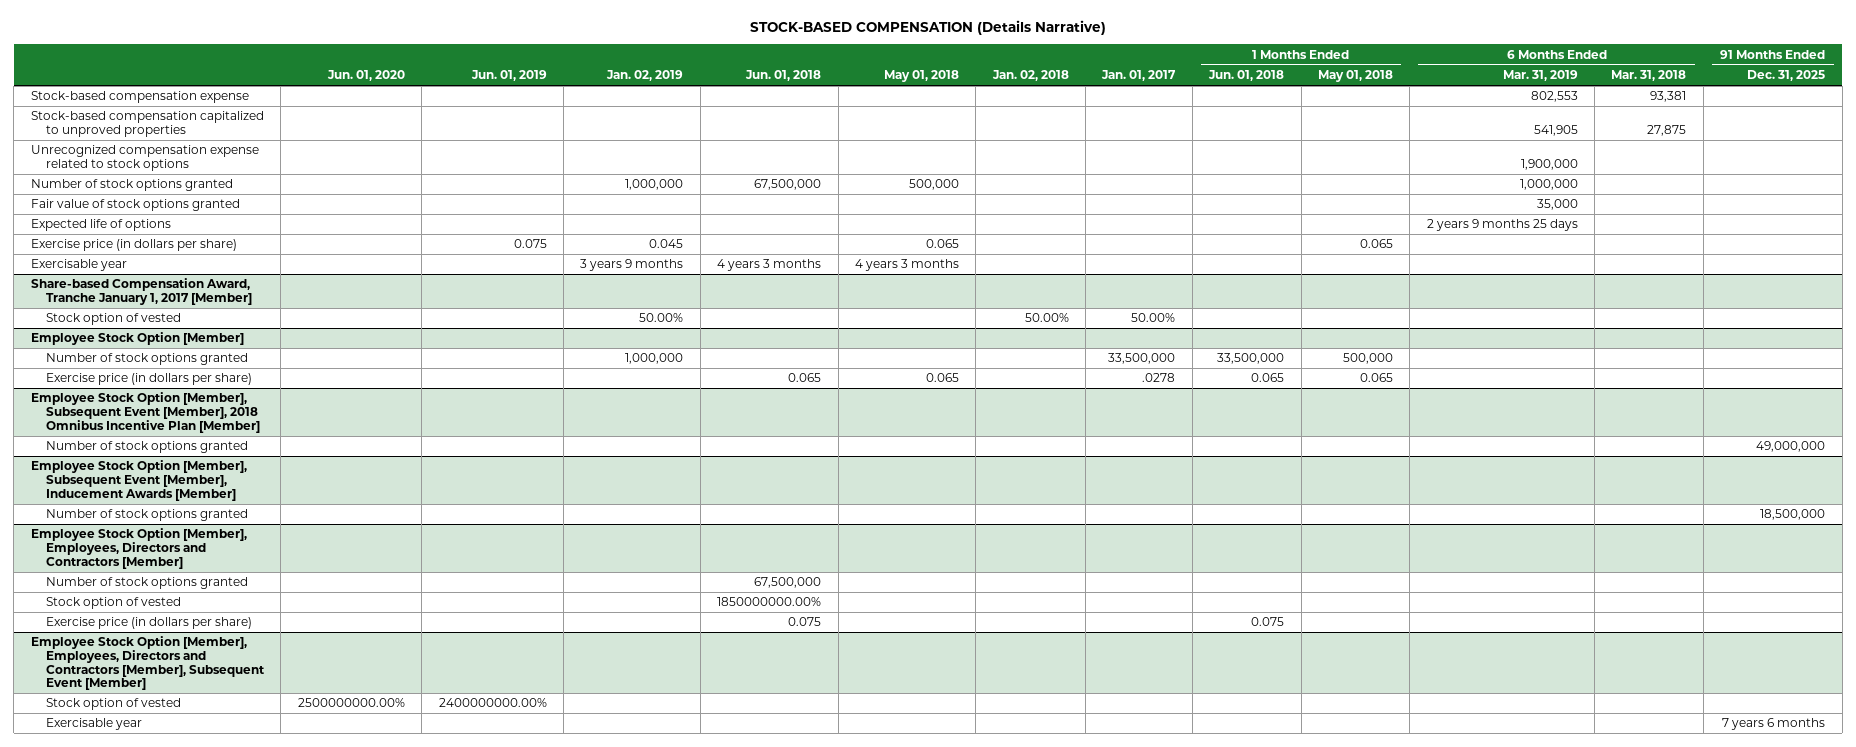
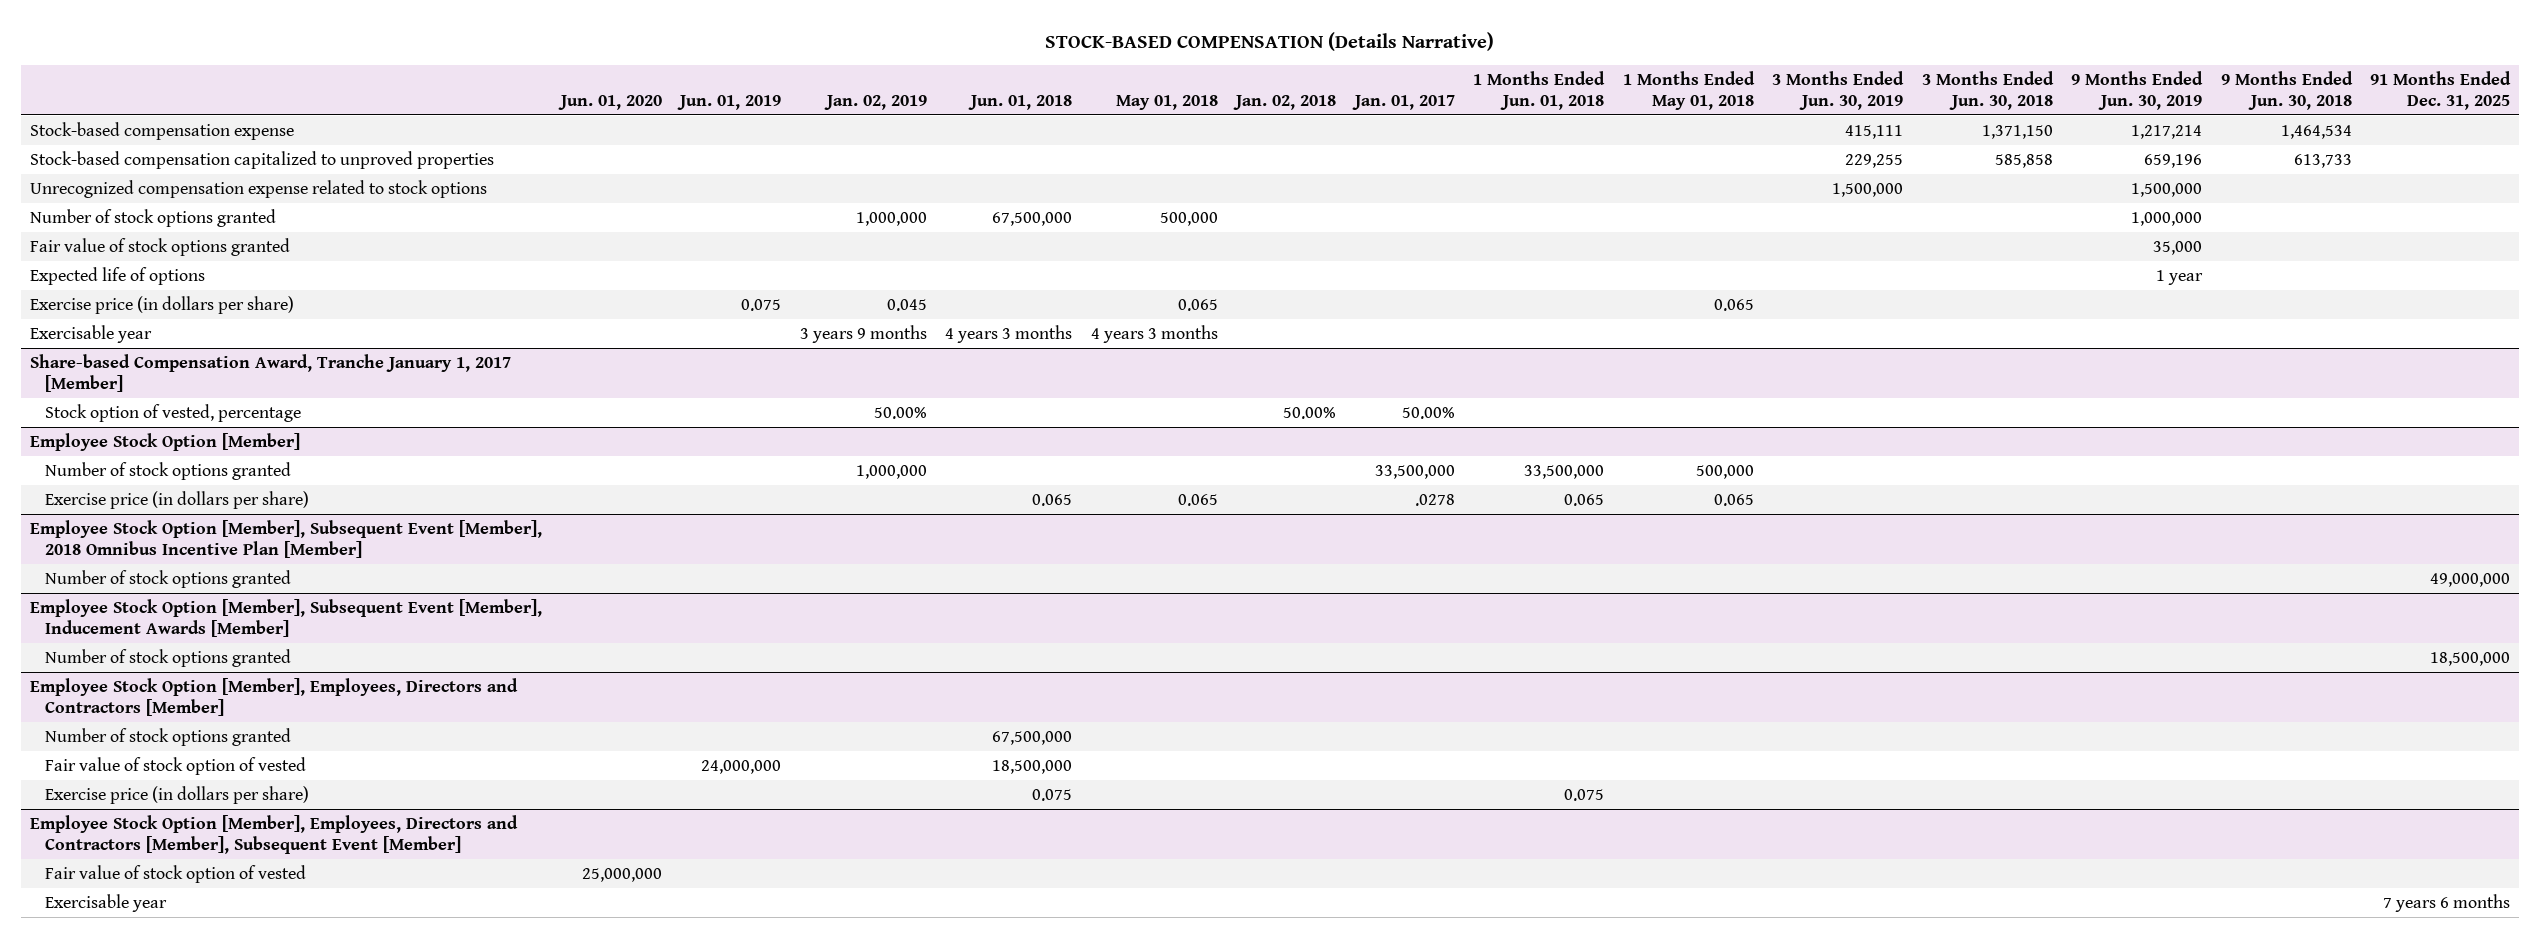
- | Jun. 01, 2020 | Jun. 01, 2019 | Jan. 02, 2019 | Jun. 01, 2018 | May 01, 2018 | Jan. 02, 2018 | Jan. 01, 2017 | 1 Months Ended Jun. 01, 2018 | 1 Months Ended May 01, 2018 | 6 Months Ended Mar. 31, 2019 | 6 Months Ended Mar. 31, 2018 | 91 Months Ended Dec. 31, 2025
+ | Jun. 01, 2020 | Jun. 01, 2019 | Jan. 02, 2019 | Jun. 01, 2018 | May 01, 2018 | Jan. 02, 2018 | Jan. 01, 2017 | 1 Months Ended Jun. 01, 2018 | 1 Months Ended May 01, 2018 | 3 Months Ended Jun. 30, 2019 | 3 Months Ended Jun. 30, 2018 | 9 Months Ended Jun. 30, 2019 | 9 Months Ended Jun. 30, 2018 | 91 Months Ended Dec. 31, 2025
@ Share-based Compensation Award, Tranche January 1, 2017 [Member]
- Stock option of vested | | | 50.00% | | | 50.00% | 50.00% | | | | |
+ Stock option of vested, percentage | | | 50.00% | | | 50.00% | 50.00% | | | | | | |
@ Employee Stock Option [Member], Employees, Directors and Contractors [Member]
- Stock option of vested | | | | 1850000000.00% | | | | | | | |
+ Fair value of stock option of vested | | 24,000,000 | | 18,500,000 | | | | | | | | | |
@ Employee Stock Option [Member], Employees, Directors and Contractors [Member], Subsequent Event [Member]
- Stock option of vested | 2500000000.00% | 2400000000.00% | | | | | | | | | |
+ Fair value of stock option of vested | 25,000,000 | | | | | | | | | | | | |

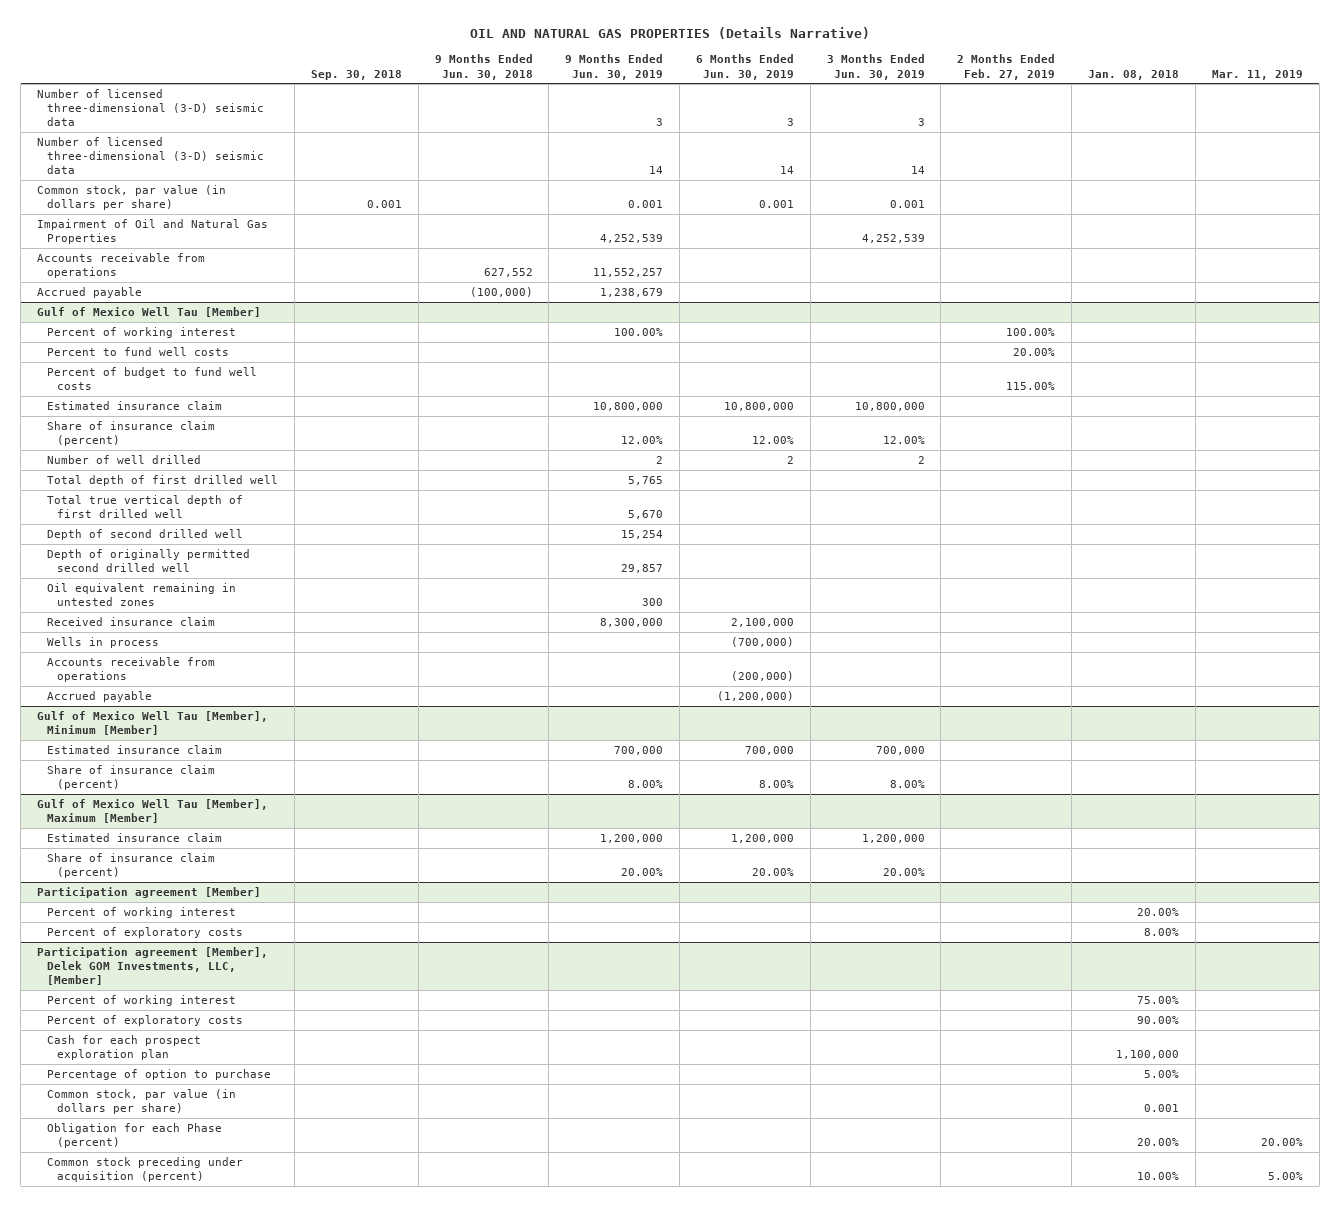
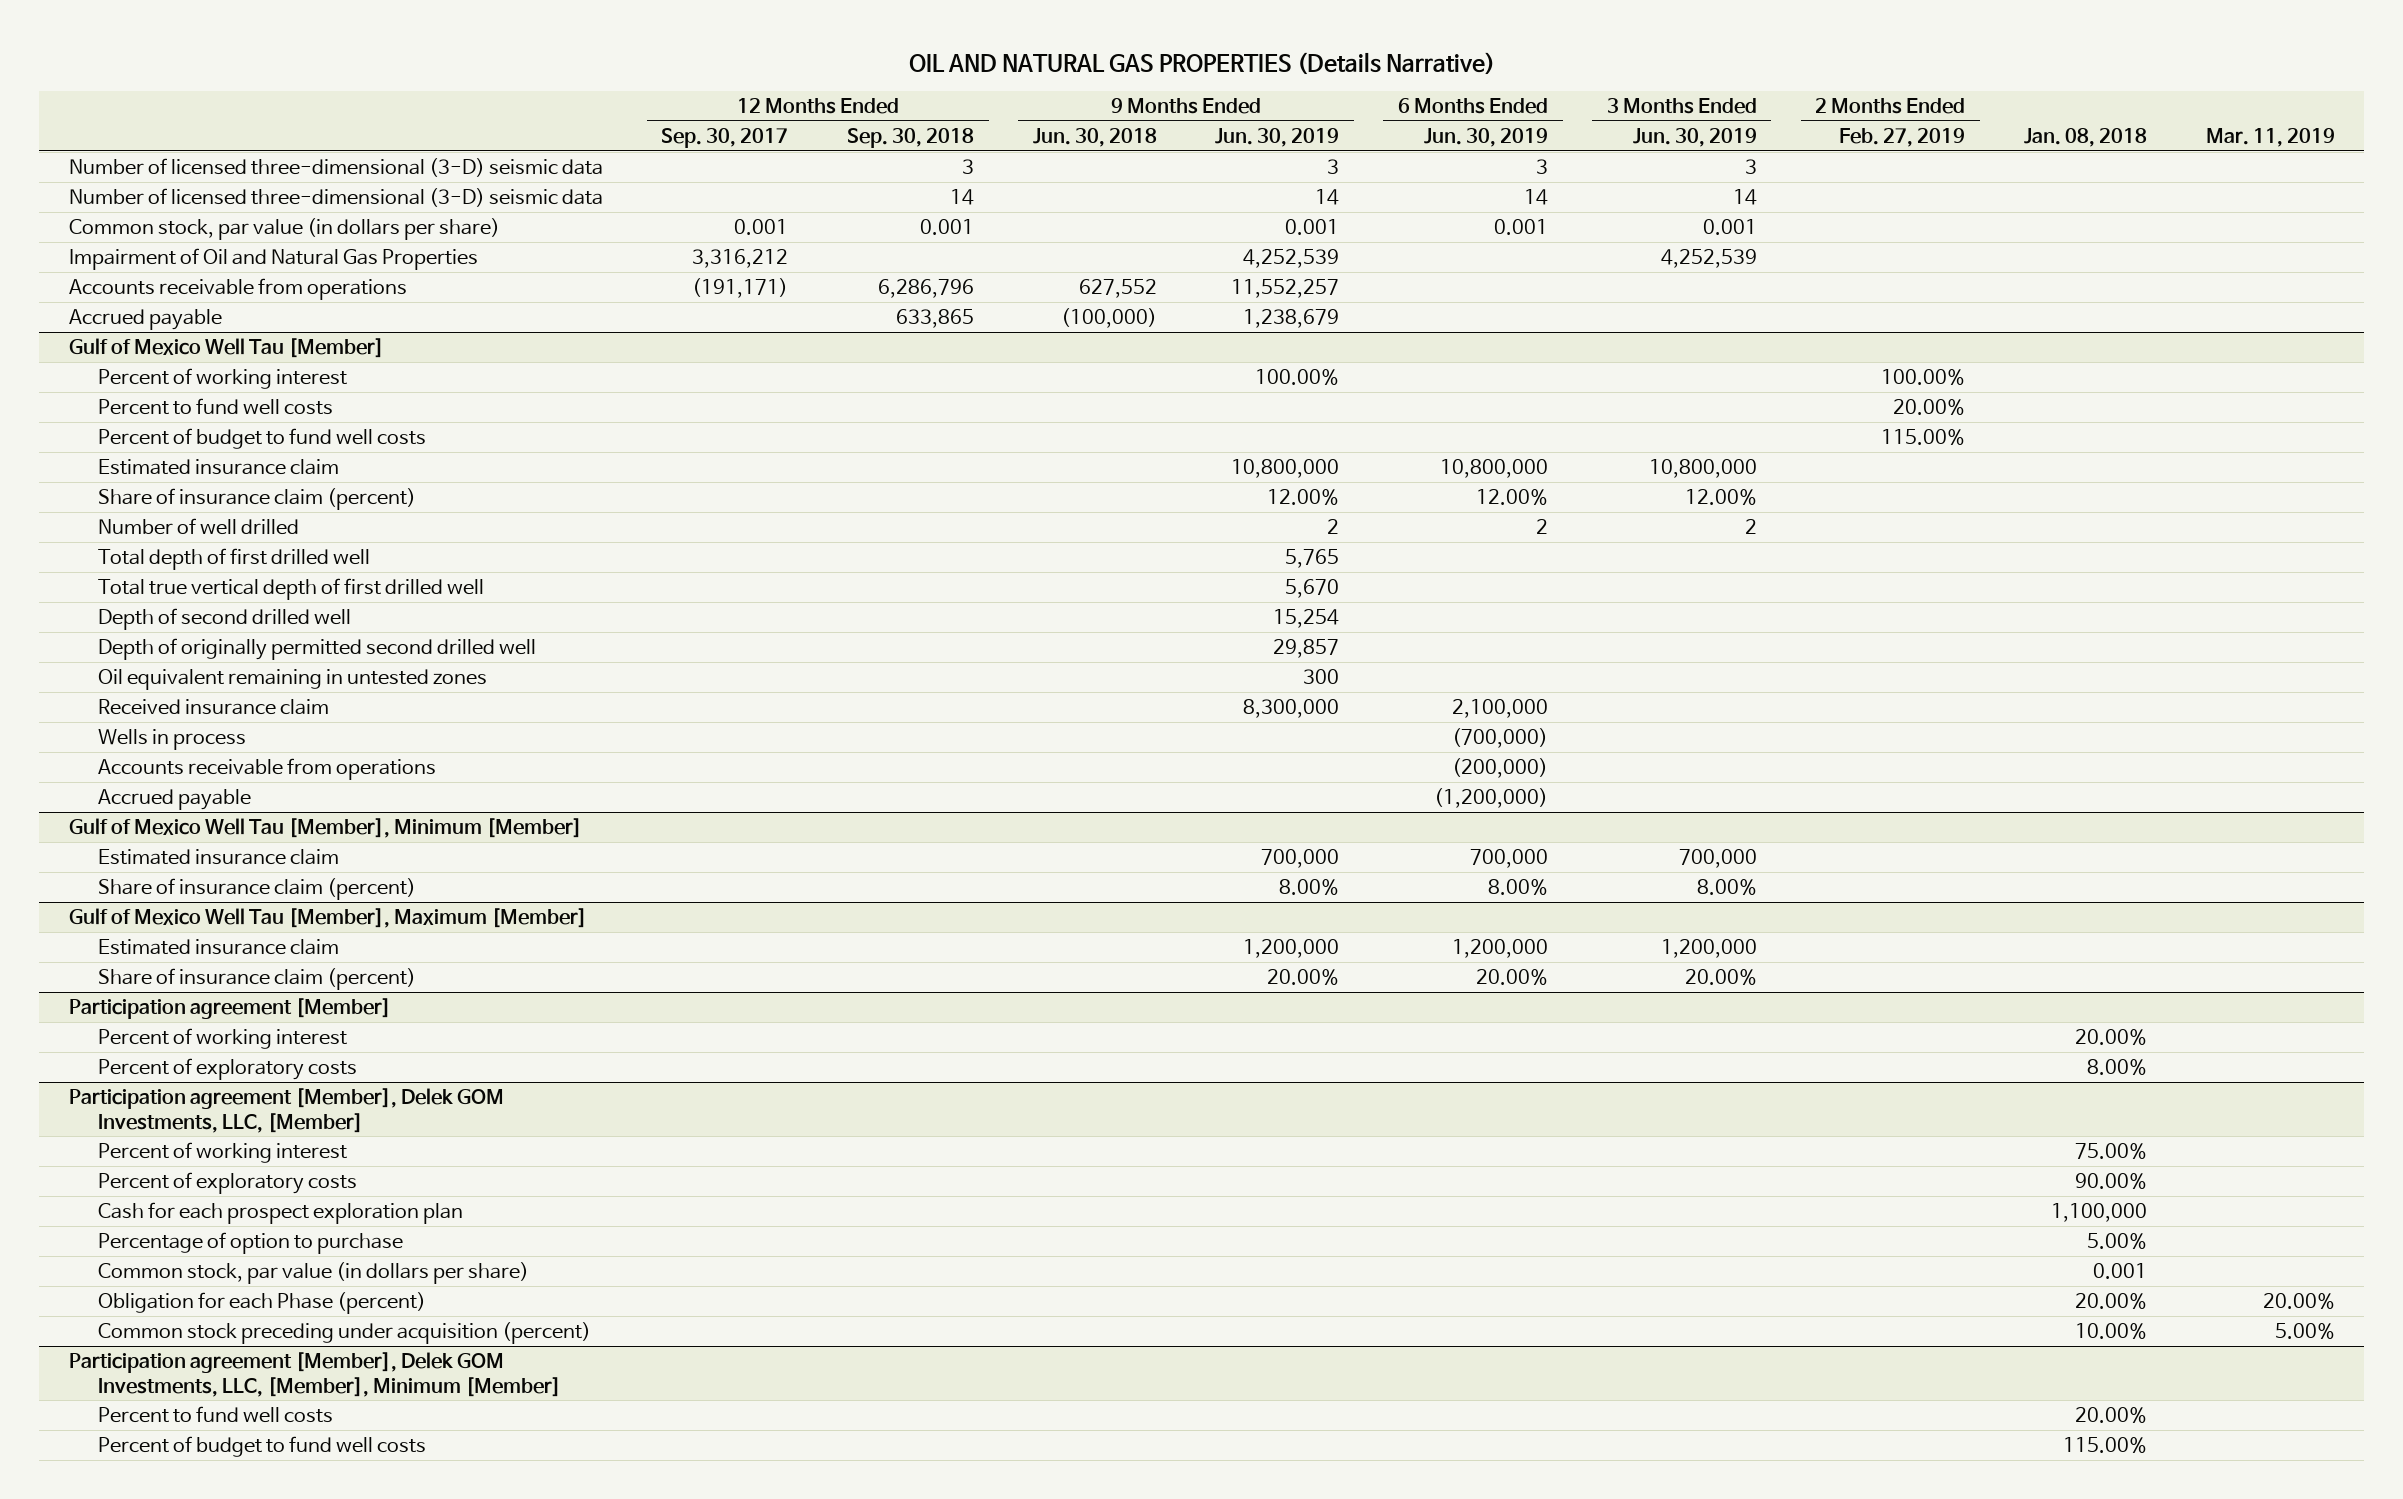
- | Sep. 30, 2018 | 9 Months Ended Jun. 30, 2018 | 9 Months Ended Jun. 30, 2019 | 6 Months Ended Jun. 30, 2019 | 3 Months Ended Jun. 30, 2019 | 2 Months Ended Feb. 27, 2019 | Jan. 08, 2018 | Mar. 11, 2019
+ | 12 Months Ended Sep. 30, 2017 | 12 Months Ended Sep. 30, 2018 | 9 Months Ended Jun. 30, 2018 | 9 Months Ended Jun. 30, 2019 | 6 Months Ended Jun. 30, 2019 | 3 Months Ended Jun. 30, 2019 | 2 Months Ended Feb. 27, 2019 | Jan. 08, 2018 | Mar. 11, 2019
+ Participation agreement [Member], Delek GOM Investments, LLC, [Member], Minimum [Member]
+ Percent to fund well costs | | | | | | | | 20.00% |
+ Percent of budget to fund well costs | | | | | | | | 115.00% |

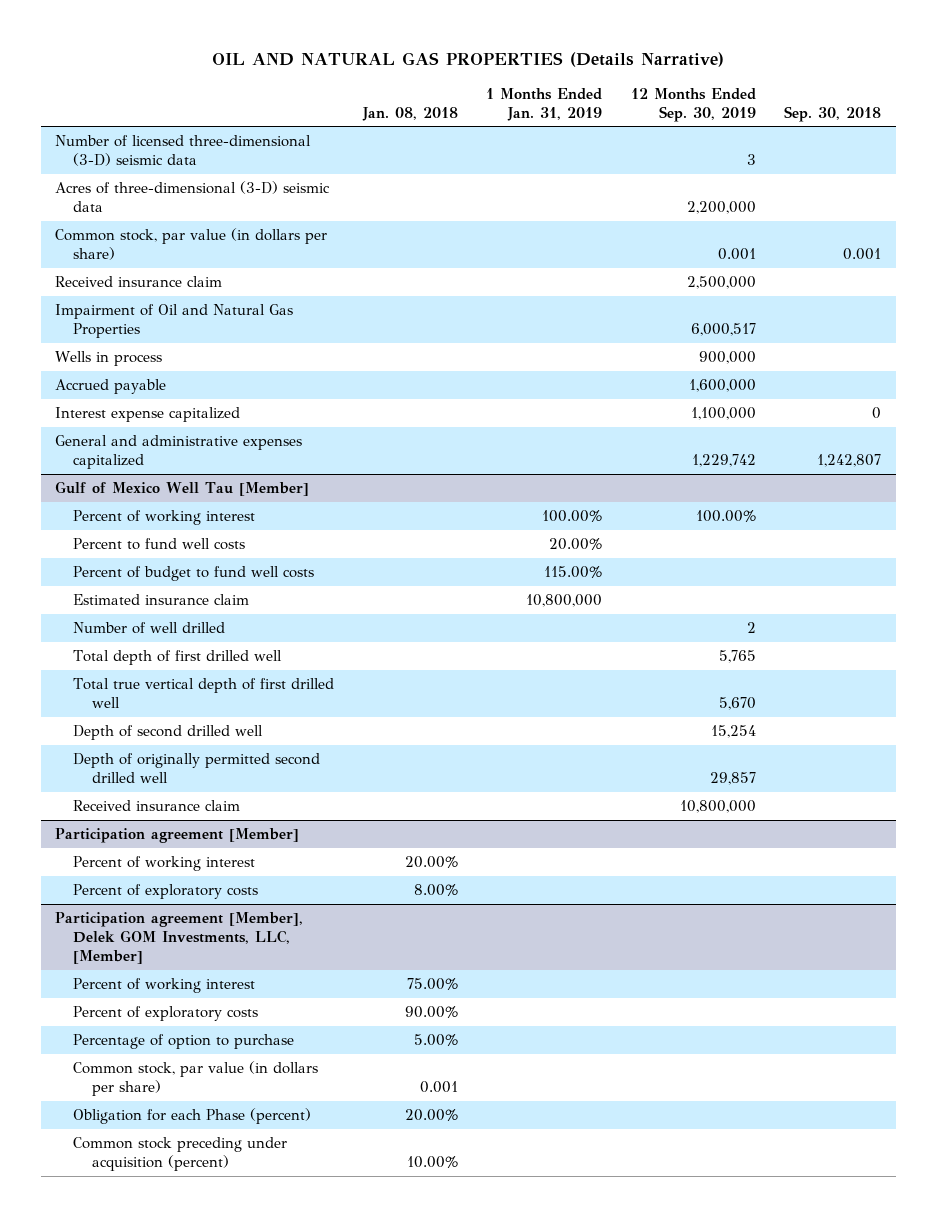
- | 12 Months Ended Sep. 30, 2017 | 12 Months Ended Sep. 30, 2018 | 9 Months Ended Jun. 30, 2018 | 9 Months Ended Jun. 30, 2019 | 6 Months Ended Jun. 30, 2019 | 3 Months Ended Jun. 30, 2019 | 2 Months Ended Feb. 27, 2019 | Jan. 08, 2018 | Mar. 11, 2019
+ | Jan. 08, 2018 | 1 Months Ended Jan. 31, 2019 | 12 Months Ended Sep. 30, 2019 | Sep. 30, 2018
- Number of licensed three-dimensional (3-D) seismic data | | 14 | | 14 | 14 | 14 | | |
+ Acres of three-dimensional (3-D) seismic data | | | 2,200,000 |
+ Received insurance claim | | | 2,500,000 |
- Accounts receivable from operations | (191,171) | 6,286,796 | 627,552 | 11,552,257 | | | | |
+ Wells in process | | | 900,000 |
+ Interest expense capitalized | | | 1,100,000 | 0
+ General and administrative expenses capitalized | | | 1,229,742 | 1,242,807
@ Gulf of Mexico Well Tau [Member]
- Share of insurance claim (percent) | | | | 12.00% | 12.00% | 12.00% | | |
- Oil equivalent remaining in untested zones | | | | 300 | | | | |
- Wells in process | | | | | (700,000) | | | |
- Accounts receivable from operations | | | | | (200,000) | | | |
- Accrued payable | | | | | (1,200,000) | | | |
- Gulf of Mexico Well Tau [Member], Minimum [Member]
- Estimated insurance claim | | | | 700,000 | 700,000 | 700,000 | | |
- Share of insurance claim (percent) | | | | 8.00% | 8.00% | 8.00% | | |
- Gulf of Mexico Well Tau [Member], Maximum [Member]
- Estimated insurance claim | | | | 1,200,000 | 1,200,000 | 1,200,000 | | |
- Share of insurance claim (percent) | | | | 20.00% | 20.00% | 20.00% | | |
@ Participation agreement [Member], Delek GOM Investments, LLC, [Member]
- Cash for each prospect exploration plan | | | | | | | | 1,100,000 |
- Participation agreement [Member], Delek GOM Investments, LLC, [Member], Minimum [Member]
- Percent to fund well costs | | | | | | | | 20.00% |
- Percent of budget to fund well costs | | | | | | | | 115.00% |

